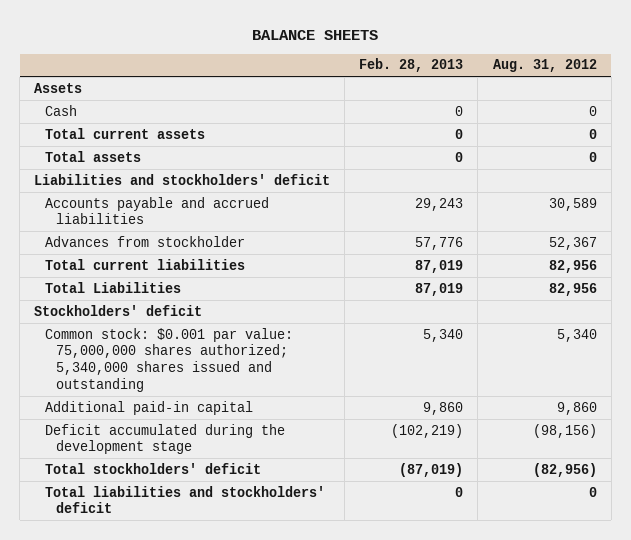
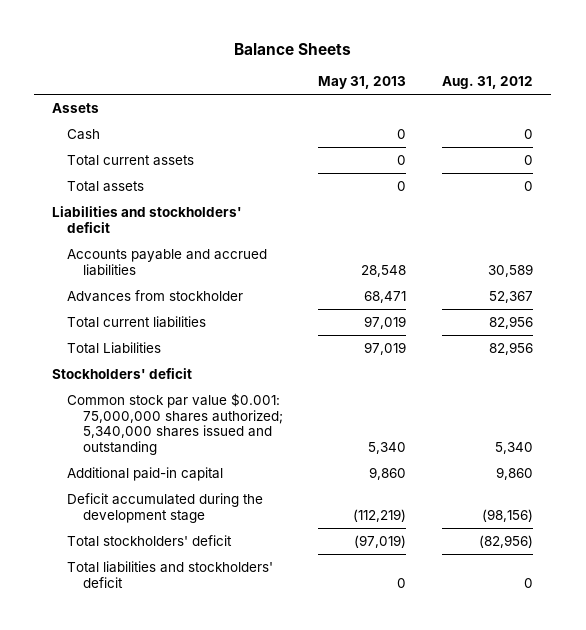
- BALANCE SHEETS
+ Balance Sheets
- | Feb. 28, 2013 | Aug. 31, 2012
+ | May 31, 2013 | Aug. 31, 2012
- Common stock: $0.001 par value: 75,000,000 shares authorized; 5,340,000 shares issued and outstanding | 5,340 | 5,340
+ Common stock par value $0.001: 75,000,000 shares authorized; 5,340,000 shares issued and outstanding | 5,340 | 5,340

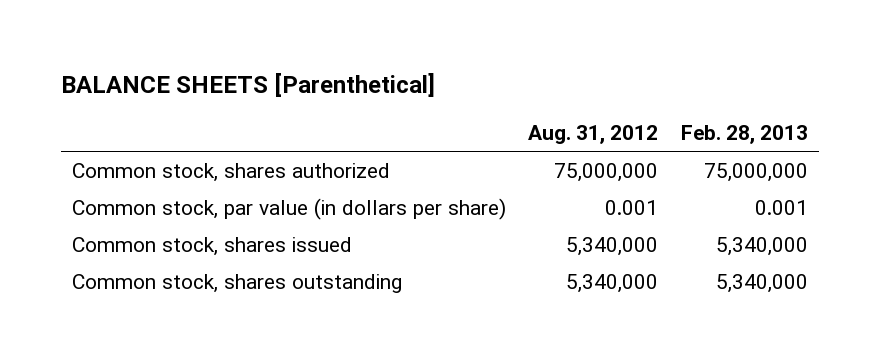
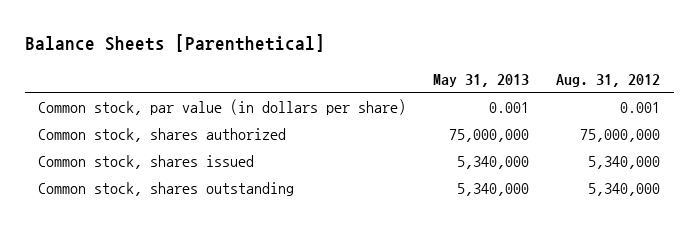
- BALANCE SHEETS [Parenthetical]
+ Balance Sheets [Parenthetical]
- | Aug. 31, 2012 | Feb. 28, 2013
+ | May 31, 2013 | Aug. 31, 2012
moved down: Common stock, shares authorized | 75,000,000 | 75,000,000

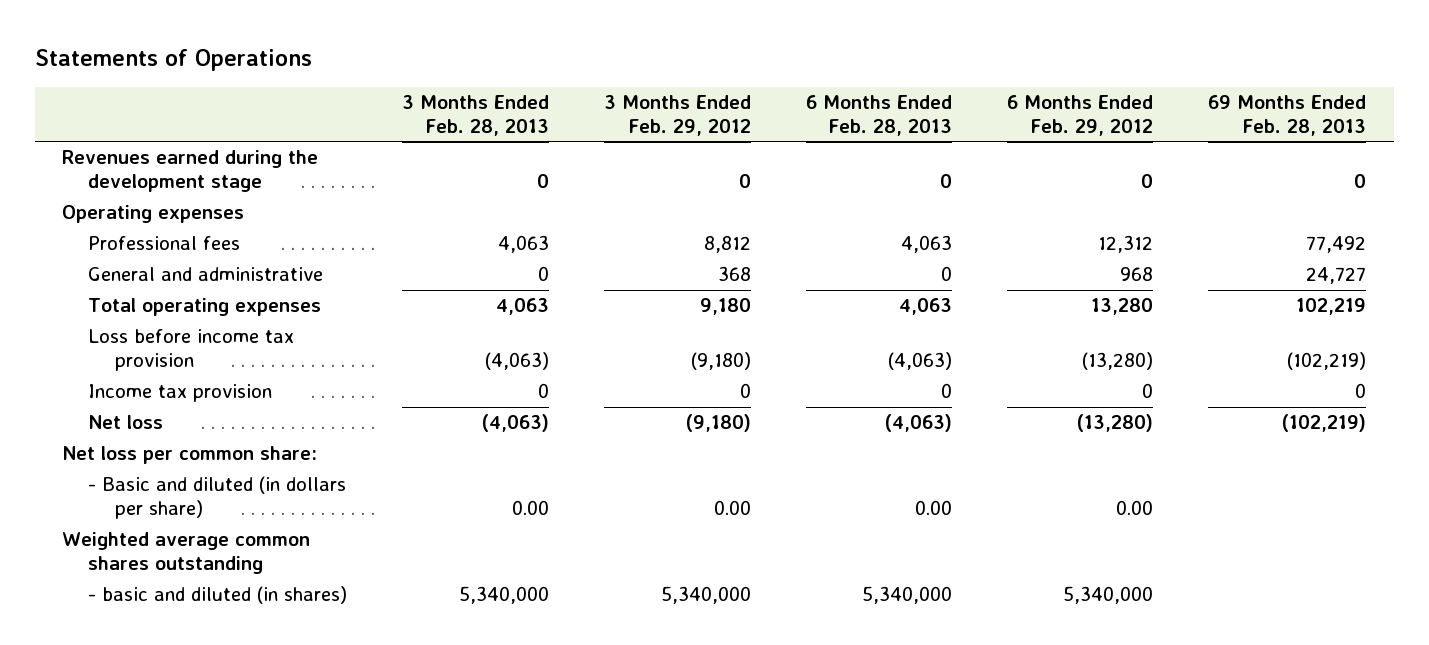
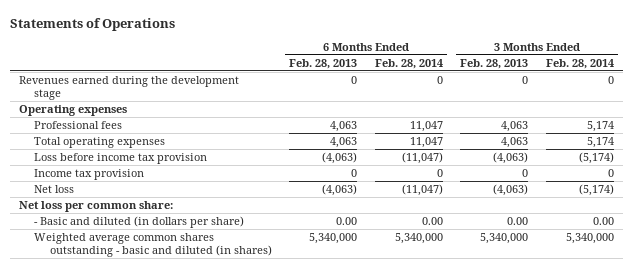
- | 3 Months Ended Feb. 28, 2013 | 3 Months Ended Feb. 29, 2012 | 6 Months Ended Feb. 28, 2013 | 6 Months Ended Feb. 29, 2012 | 69 Months Ended Feb. 28, 2013
+ | 6 Months Ended Feb. 28, 2013 | 6 Months Ended Feb. 28, 2014 | 3 Months Ended Feb. 28, 2013 | 3 Months Ended Feb. 28, 2014
- General and administrative | 0 | 368 | 0 | 968 | 24,727
- Weighted average common shares outstanding
- - basic and diluted (in shares) | 5,340,000 | 5,340,000 | 5,340,000 | 5,340,000 |
+ Weighted average common shares outstanding - basic and diluted (in shares) | 5,340,000 | 5,340,000 | 5,340,000 | 5,340,000

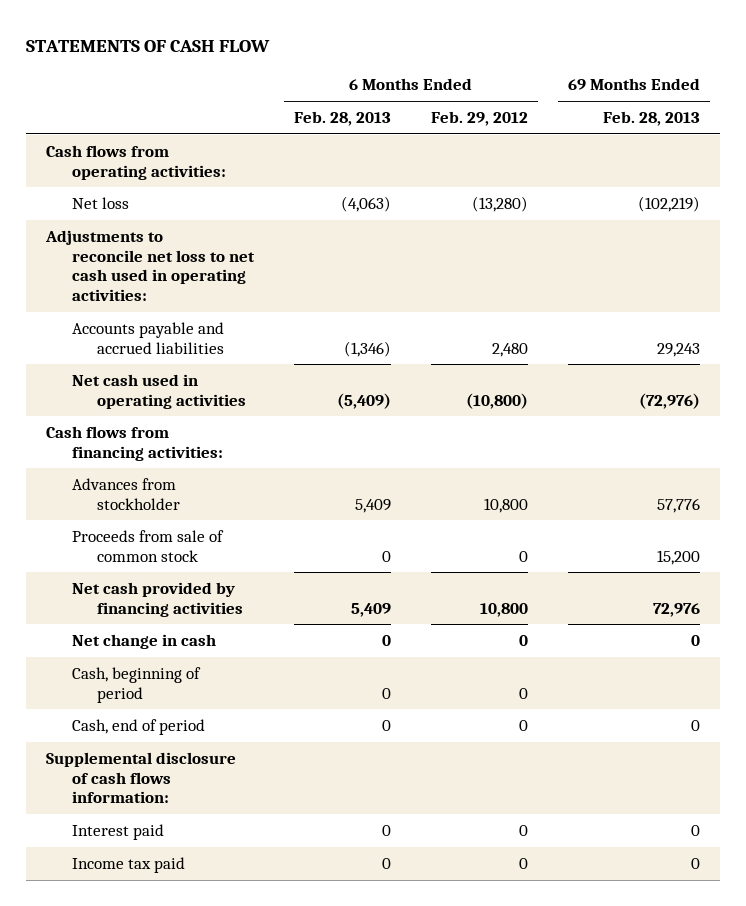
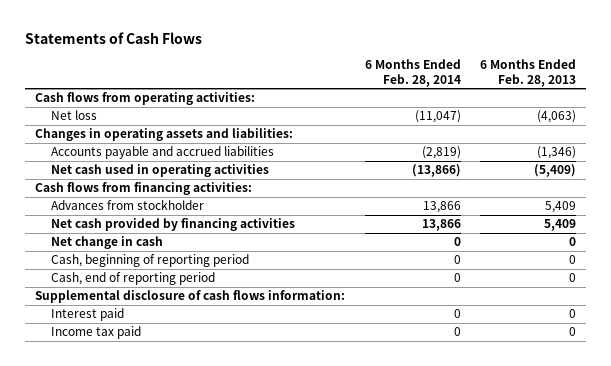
- STATEMENTS OF CASH FLOW
+ Statements of Cash Flows
- | 6 Months Ended Feb. 28, 2013 | 6 Months Ended Feb. 29, 2012 | 69 Months Ended Feb. 28, 2013
+ | 6 Months Ended Feb. 28, 2014 | 6 Months Ended Feb. 28, 2013
- Adjustments to reconcile net loss to net cash used in operating activities:
+ Changes in operating assets and liabilities:
- Proceeds from sale of common stock | 0 | 0 | 15,200
- Cash, beginning of period | 0 | 0 |
- Cash, end of period | 0 | 0 | 0
+ Cash, beginning of reporting period | 0 | 0
+ Cash, end of reporting period | 0 | 0

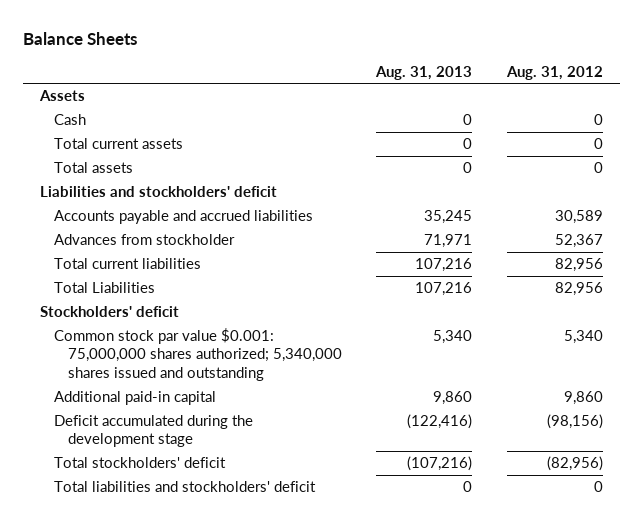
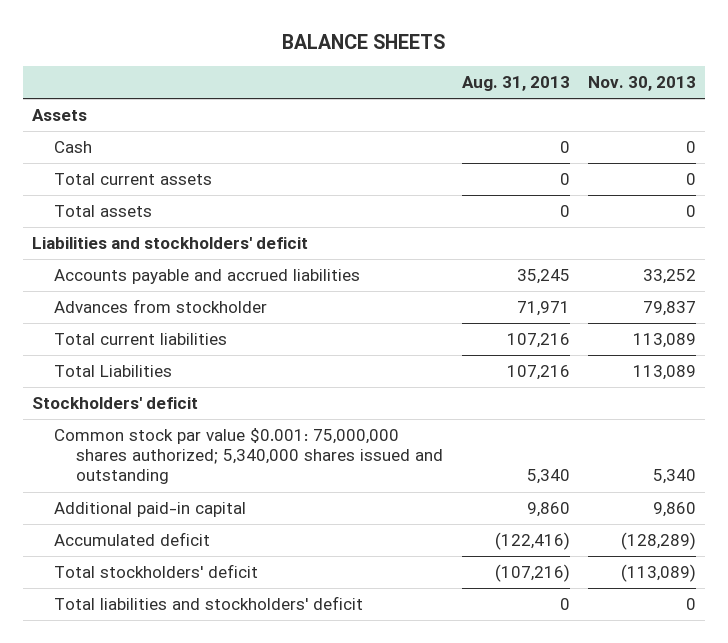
- Balance Sheets
+ BALANCE SHEETS
- | Aug. 31, 2013 | Aug. 31, 2012
+ | Aug. 31, 2013 | Nov. 30, 2013
- Deficit accumulated during the development stage | (122,416) | (98,156)
+ Accumulated deficit | (122,416) | (128,289)

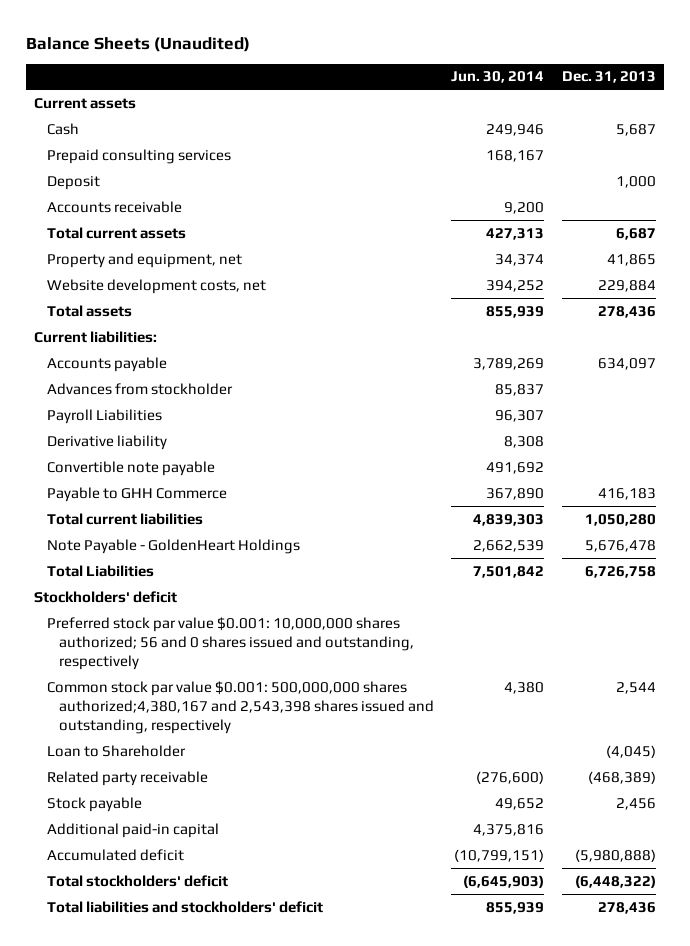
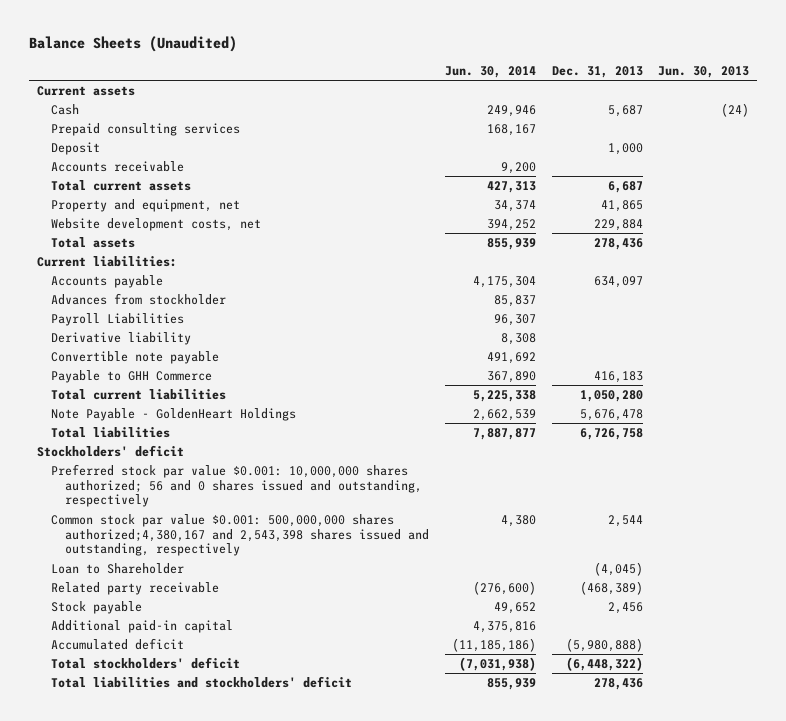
- | Jun. 30, 2014 | Dec. 31, 2013
+ | Jun. 30, 2014 | Dec. 31, 2013 | Jun. 30, 2013
- Accounts payable | 3,789,269 | 634,097
+ Accounts payable | 4,175,304 | 634,097 |
- Total current liabilities | 4,839,303 | 1,050,280
+ Total current liabilities | 5,225,338 | 1,050,280 |
- Total Liabilities | 7,501,842 | 6,726,758
+ Total liabilities | 7,887,877 | 6,726,758 |
- Accumulated deficit | (10,799,151) | (5,980,888)
- Total stockholders' deficit | (6,645,903) | (6,448,322)
+ Accumulated deficit | (11,185,186) | (5,980,888) |
+ Total stockholders' deficit | (7,031,938) | (6,448,322) |

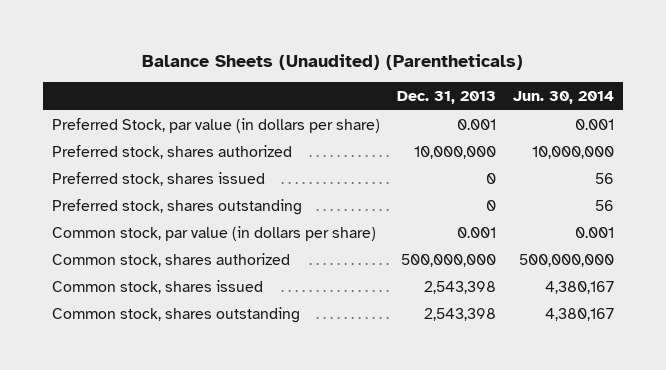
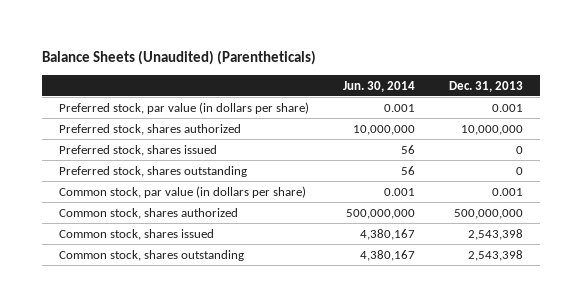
- | Dec. 31, 2013 | Jun. 30, 2014
+ | Jun. 30, 2014 | Dec. 31, 2013
- Preferred Stock, par value (in dollars per share) | 0.001 | 0.001
+ Preferred stock, par value (in dollars per share) | 0.001 | 0.001

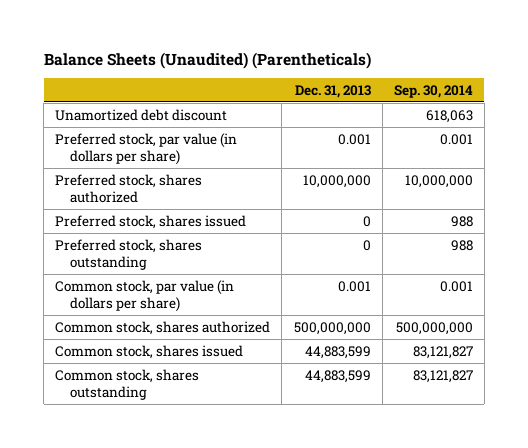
- | Jun. 30, 2014 | Dec. 31, 2013
+ | Dec. 31, 2013 | Sep. 30, 2014
+ Unamortized debt discount | | 618,063
- Common stock, shares issued | 4,380,167 | 2,543,398
- Common stock, shares outstanding | 4,380,167 | 2,543,398
+ Common stock, shares issued | 44,883,599 | 83,121,827
+ Common stock, shares outstanding | 44,883,599 | 83,121,827

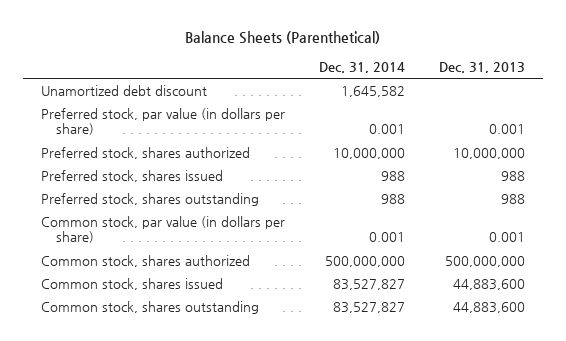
- Balance Sheets (Unaudited) (Parentheticals)
+ Balance Sheets (Parenthetical)
- | Dec. 31, 2013 | Sep. 30, 2014
+ | Dec. 31, 2014 | Dec. 31, 2013
- Preferred stock, shares issued | 0 | 988
- Preferred stock, shares outstanding | 0 | 988
+ Preferred stock, shares issued | 988 | 988
+ Preferred stock, shares outstanding | 988 | 988
- Common stock, shares issued | 44,883,599 | 83,121,827
- Common stock, shares outstanding | 44,883,599 | 83,121,827
+ Common stock, shares issued | 83,527,827 | 44,883,600
+ Common stock, shares outstanding | 83,527,827 | 44,883,600

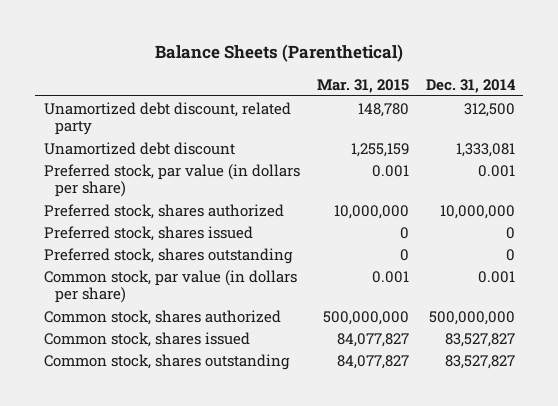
- | Dec. 31, 2014 | Dec. 31, 2013
+ | Mar. 31, 2015 | Dec. 31, 2014
- Unamortized debt discount | 1,645,582 |
+ Unamortized debt discount, related party | 148,780 | 312,500
+ Unamortized debt discount | 1,255,159 | 1,333,081
- Preferred stock, shares issued | 988 | 988
- Preferred stock, shares outstanding | 988 | 988
+ Preferred stock, shares issued | 0 | 0
+ Preferred stock, shares outstanding | 0 | 0

